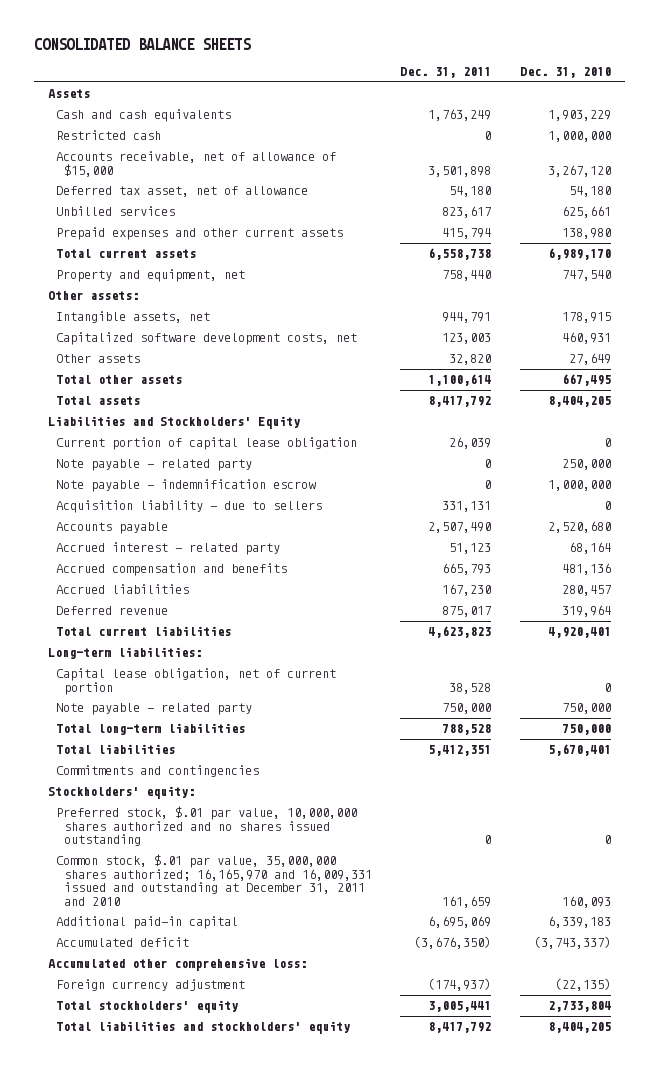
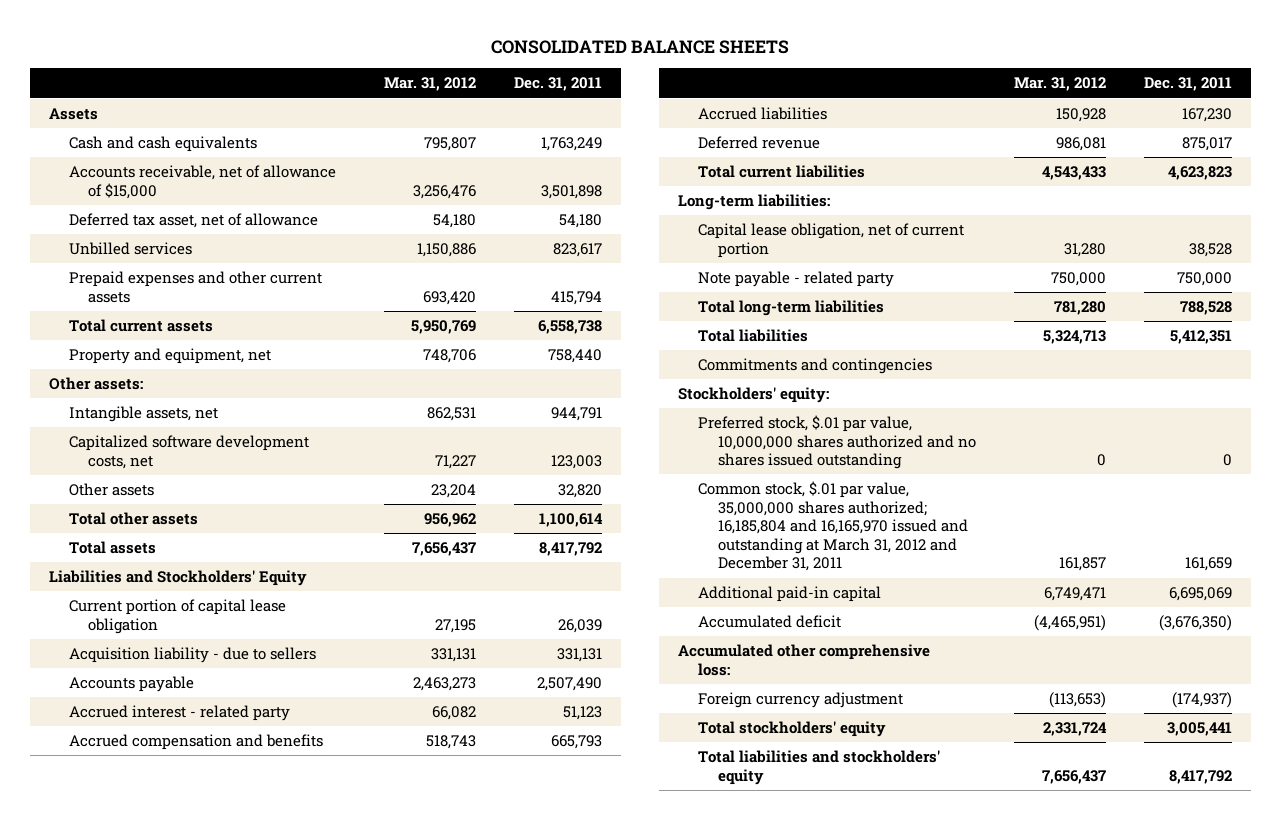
- | Dec. 31, 2011 | Dec. 31, 2010
+ | Mar. 31, 2012 | Dec. 31, 2011
- Restricted cash | 0 | 1,000,000
- Note payable - related party | 0 | 250,000
- Note payable - indemnification escrow | 0 | 1,000,000
- Common stock, $.01 par value, 35,000,000 shares authorized; 16,165,970 and 16,009,331 issued and outstanding at December 31, 2011 and 2010 | 161,659 | 160,093
+ Common stock, $.01 par value, 35,000,000 shares authorized; 16,185,804 and 16,165,970 issued and outstanding at March 31, 2012 and December 31, 2011 | 161,857 | 161,659

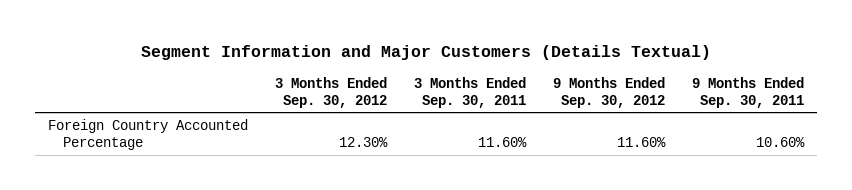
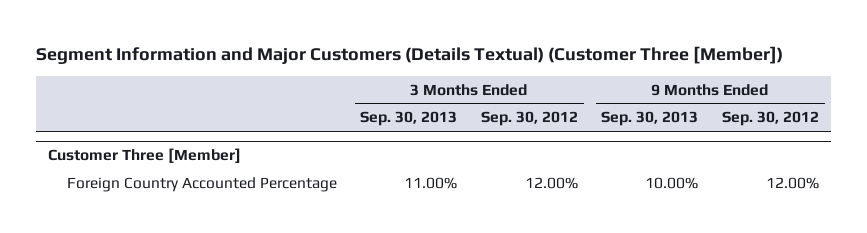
- Segment Information and Major Customers (Details Textual)
+ Segment Information and Major Customers (Details Textual) (Customer Three [Member])
- | 3 Months Ended Sep. 30, 2012 | 3 Months Ended Sep. 30, 2011 | 9 Months Ended Sep. 30, 2012 | 9 Months Ended Sep. 30, 2011
+ | 3 Months Ended Sep. 30, 2013 | 3 Months Ended Sep. 30, 2012 | 9 Months Ended Sep. 30, 2013 | 9 Months Ended Sep. 30, 2012
- Foreign Country Accounted Percentage | 12.30% | 11.60% | 11.60% | 10.60%
+ Customer Three [Member]
+ Foreign Country Accounted Percentage | 11.00% | 12.00% | 10.00% | 12.00%

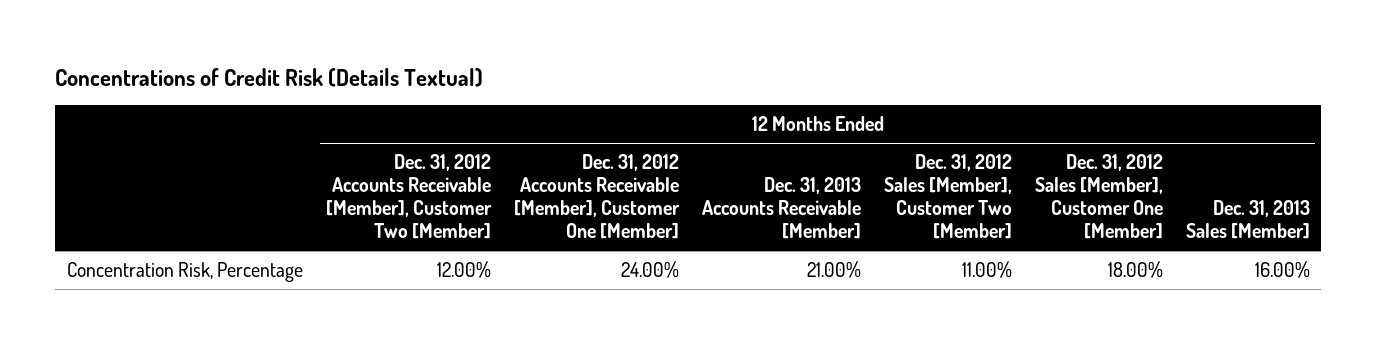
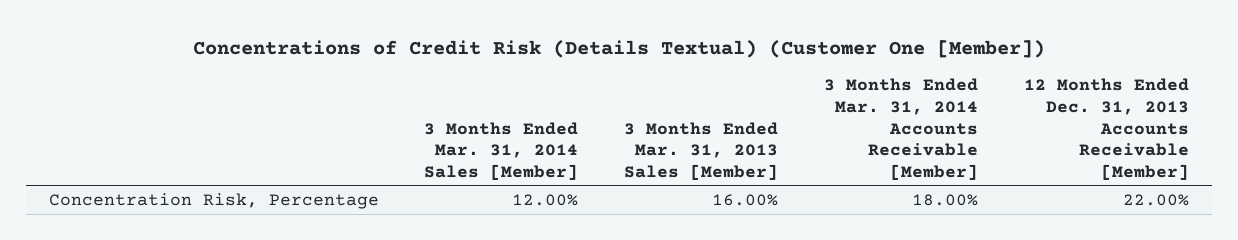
- Concentrations of Credit Risk (Details Textual)
+ Concentrations of Credit Risk (Details Textual) (Customer One [Member])
- | 12 Months Ended Dec. 31, 2012 Accounts Receivable [Member], Customer Two [Member] | 12 Months Ended Dec. 31, 2012 Accounts Receivable [Member], Customer One [Member] | 12 Months Ended Dec. 31, 2013 Accounts Receivable [Member] | 12 Months Ended Dec. 31, 2012 Sales [Member], Customer Two [Member] | 12 Months Ended Dec. 31, 2012 Sales [Member], Customer One [Member] | 12 Months Ended Dec. 31, 2013 Sales [Member]
+ | 3 Months Ended Mar. 31, 2014 Sales [Member] | 3 Months Ended Mar. 31, 2013 Sales [Member] | 3 Months Ended Mar. 31, 2014 Accounts Receivable [Member] | 12 Months Ended Dec. 31, 2013 Accounts Receivable [Member]
- Concentration Risk, Percentage | 12.00% | 24.00% | 21.00% | 11.00% | 18.00% | 16.00%
+ Concentration Risk, Percentage | 12.00% | 16.00% | 18.00% | 22.00%

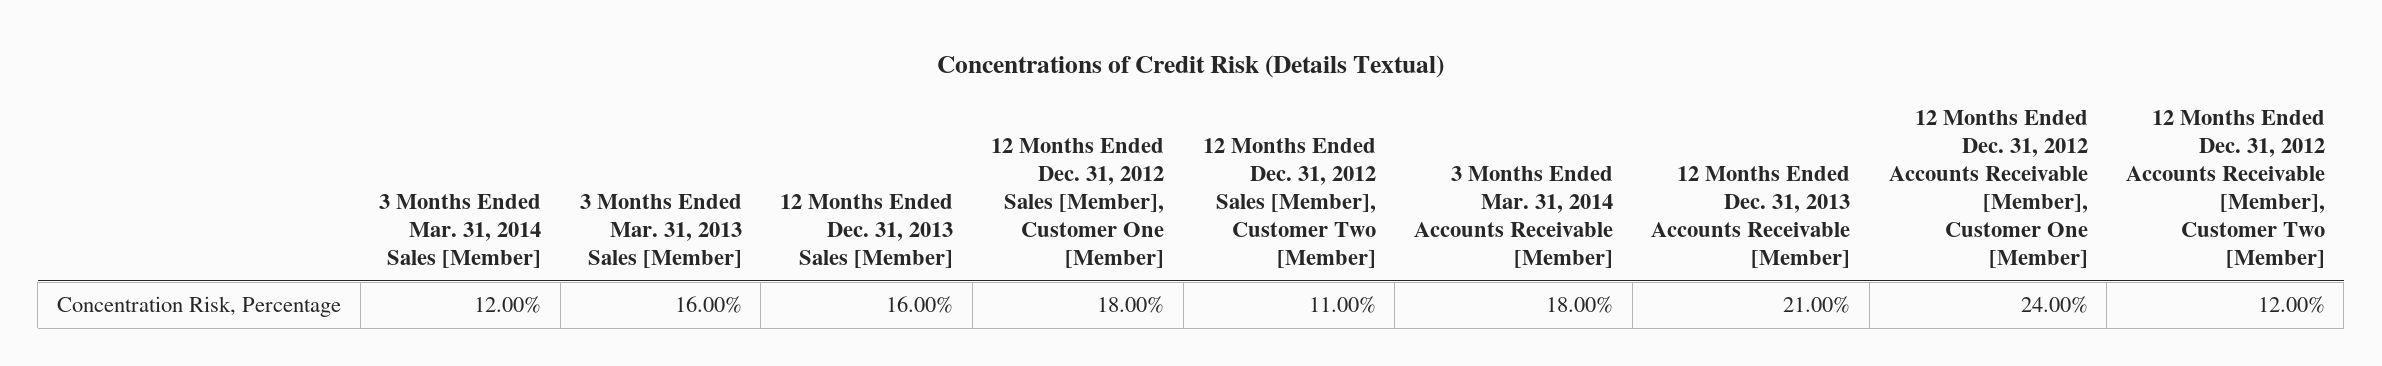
- Concentrations of Credit Risk (Details Textual) (Customer One [Member])
+ Concentrations of Credit Risk (Details Textual)
- | 3 Months Ended Mar. 31, 2014 Sales [Member] | 3 Months Ended Mar. 31, 2013 Sales [Member] | 3 Months Ended Mar. 31, 2014 Accounts Receivable [Member] | 12 Months Ended Dec. 31, 2013 Accounts Receivable [Member]
+ | 3 Months Ended Mar. 31, 2014 Sales [Member] | 3 Months Ended Mar. 31, 2013 Sales [Member] | 12 Months Ended Dec. 31, 2013 Sales [Member] | 12 Months Ended Dec. 31, 2012 Sales [Member], Customer One [Member] | 12 Months Ended Dec. 31, 2012 Sales [Member], Customer Two [Member] | 3 Months Ended Mar. 31, 2014 Accounts Receivable [Member] | 12 Months Ended Dec. 31, 2013 Accounts Receivable [Member] | 12 Months Ended Dec. 31, 2012 Accounts Receivable [Member], Customer One [Member] | 12 Months Ended Dec. 31, 2012 Accounts Receivable [Member], Customer Two [Member]
- Concentration Risk, Percentage | 12.00% | 16.00% | 18.00% | 22.00%
+ Concentration Risk, Percentage | 12.00% | 16.00% | 16.00% | 18.00% | 11.00% | 18.00% | 21.00% | 24.00% | 12.00%

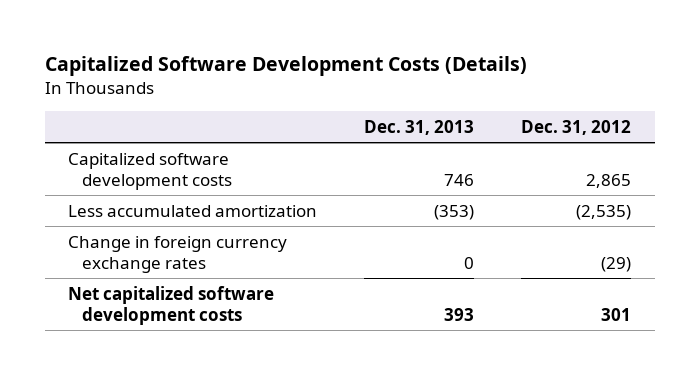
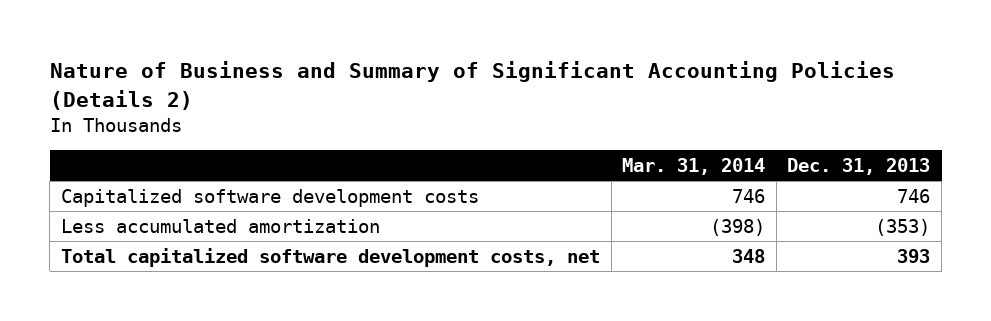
- Capitalized Software Development Costs (Details)
+ Nature of Business and Summary of Significant Accounting Policies (Details 2)
- | Dec. 31, 2013 | Dec. 31, 2012
+ | Mar. 31, 2014 | Dec. 31, 2013
- Change in foreign currency exchange rates | 0 | (29)
- Net capitalized software development costs | 393 | 301
+ Total capitalized software development costs, net | 348 | 393

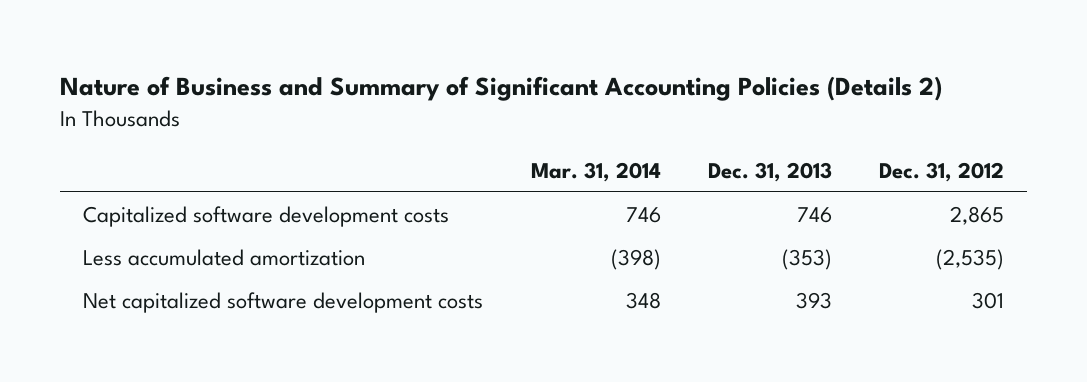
- | Mar. 31, 2014 | Dec. 31, 2013
+ | Mar. 31, 2014 | Dec. 31, 2013 | Dec. 31, 2012
- Total capitalized software development costs, net | 348 | 393
+ Net capitalized software development costs | 348 | 393 | 301

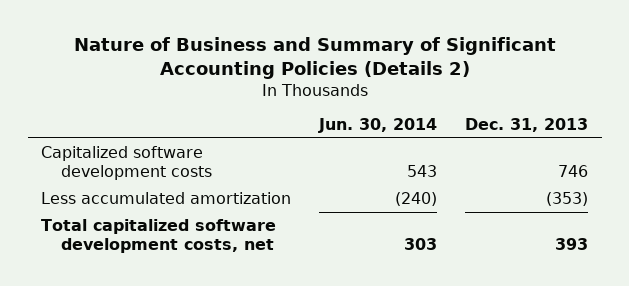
- | Mar. 31, 2014 | Dec. 31, 2013 | Dec. 31, 2012
+ | Jun. 30, 2014 | Dec. 31, 2013
- Net capitalized software development costs | 348 | 393 | 301
+ Total capitalized software development costs, net | 303 | 393

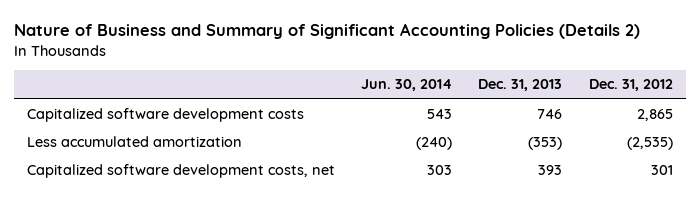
- | Jun. 30, 2014 | Dec. 31, 2013
+ | Jun. 30, 2014 | Dec. 31, 2013 | Dec. 31, 2012
- Total capitalized software development costs, net | 303 | 393
+ Capitalized software development costs, net | 303 | 393 | 301

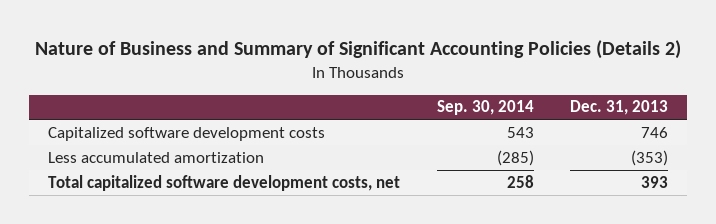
- | Jun. 30, 2014 | Dec. 31, 2013 | Dec. 31, 2012
+ | Sep. 30, 2014 | Dec. 31, 2013
- Capitalized software development costs, net | 303 | 393 | 301
+ Total capitalized software development costs, net | 258 | 393

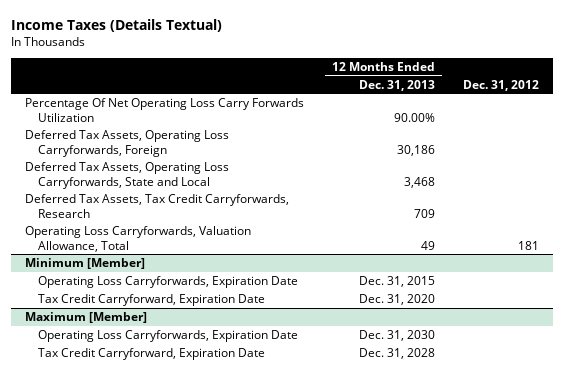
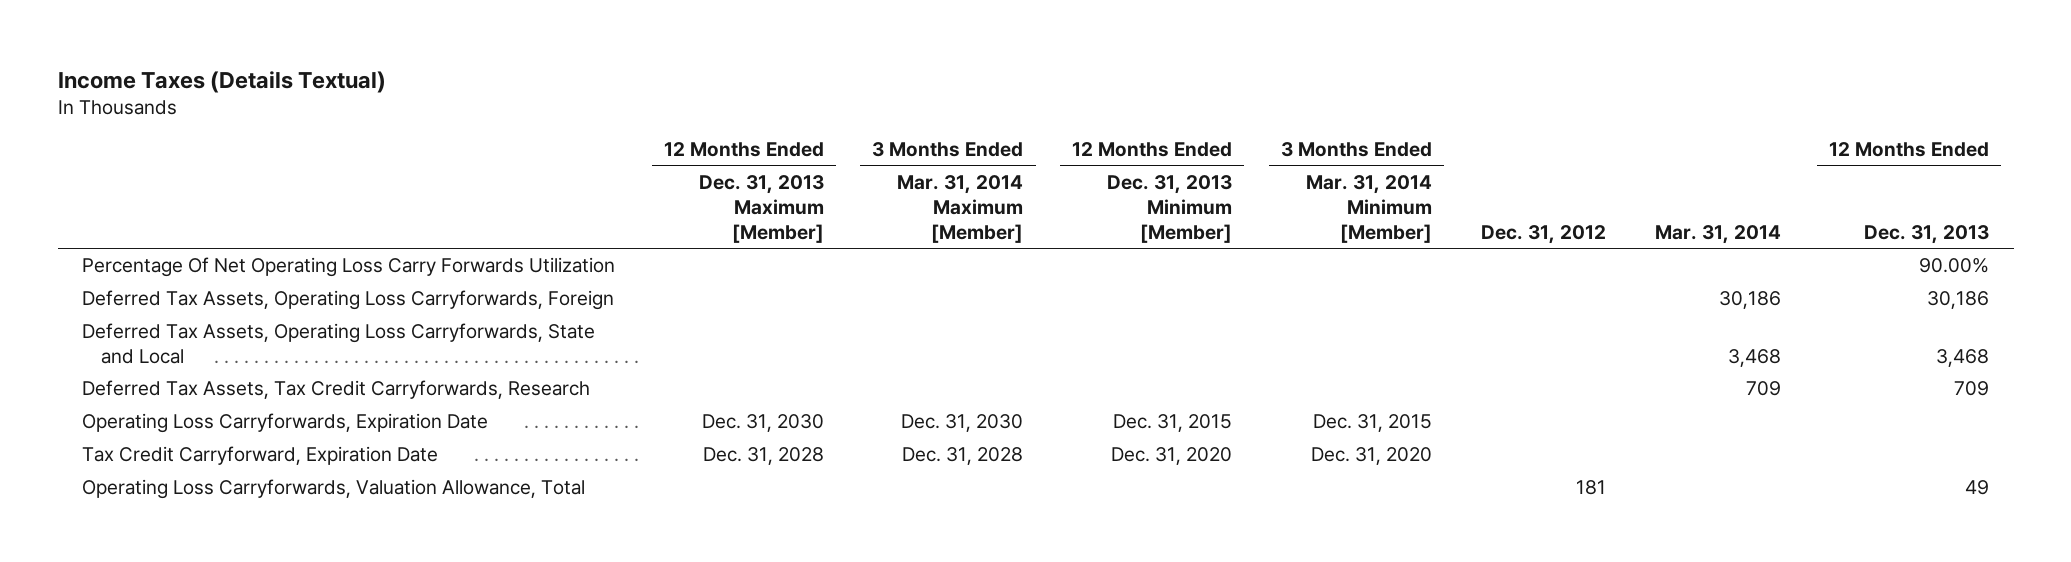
- | 12 Months Ended Dec. 31, 2013 | Dec. 31, 2012
+ | 12 Months Ended Dec. 31, 2013 Maximum [Member] | 3 Months Ended Mar. 31, 2014 Maximum [Member] | 12 Months Ended Dec. 31, 2013 Minimum [Member] | 3 Months Ended Mar. 31, 2014 Minimum [Member] | Dec. 31, 2012 | Mar. 31, 2014 | 12 Months Ended Dec. 31, 2013
+ Operating Loss Carryforwards, Expiration Date | Dec. 31, 2030 | Dec. 31, 2030 | Dec. 31, 2015 | Dec. 31, 2015 | | |
+ Tax Credit Carryforward, Expiration Date | Dec. 31, 2028 | Dec. 31, 2028 | Dec. 31, 2020 | Dec. 31, 2020 | | |
- Minimum [Member]
- Operating Loss Carryforwards, Expiration Date | Dec. 31, 2015 |
- Tax Credit Carryforward, Expiration Date | Dec. 31, 2020 |
- Maximum [Member]
- Operating Loss Carryforwards, Expiration Date | Dec. 31, 2030 |
- Tax Credit Carryforward, Expiration Date | Dec. 31, 2028 |

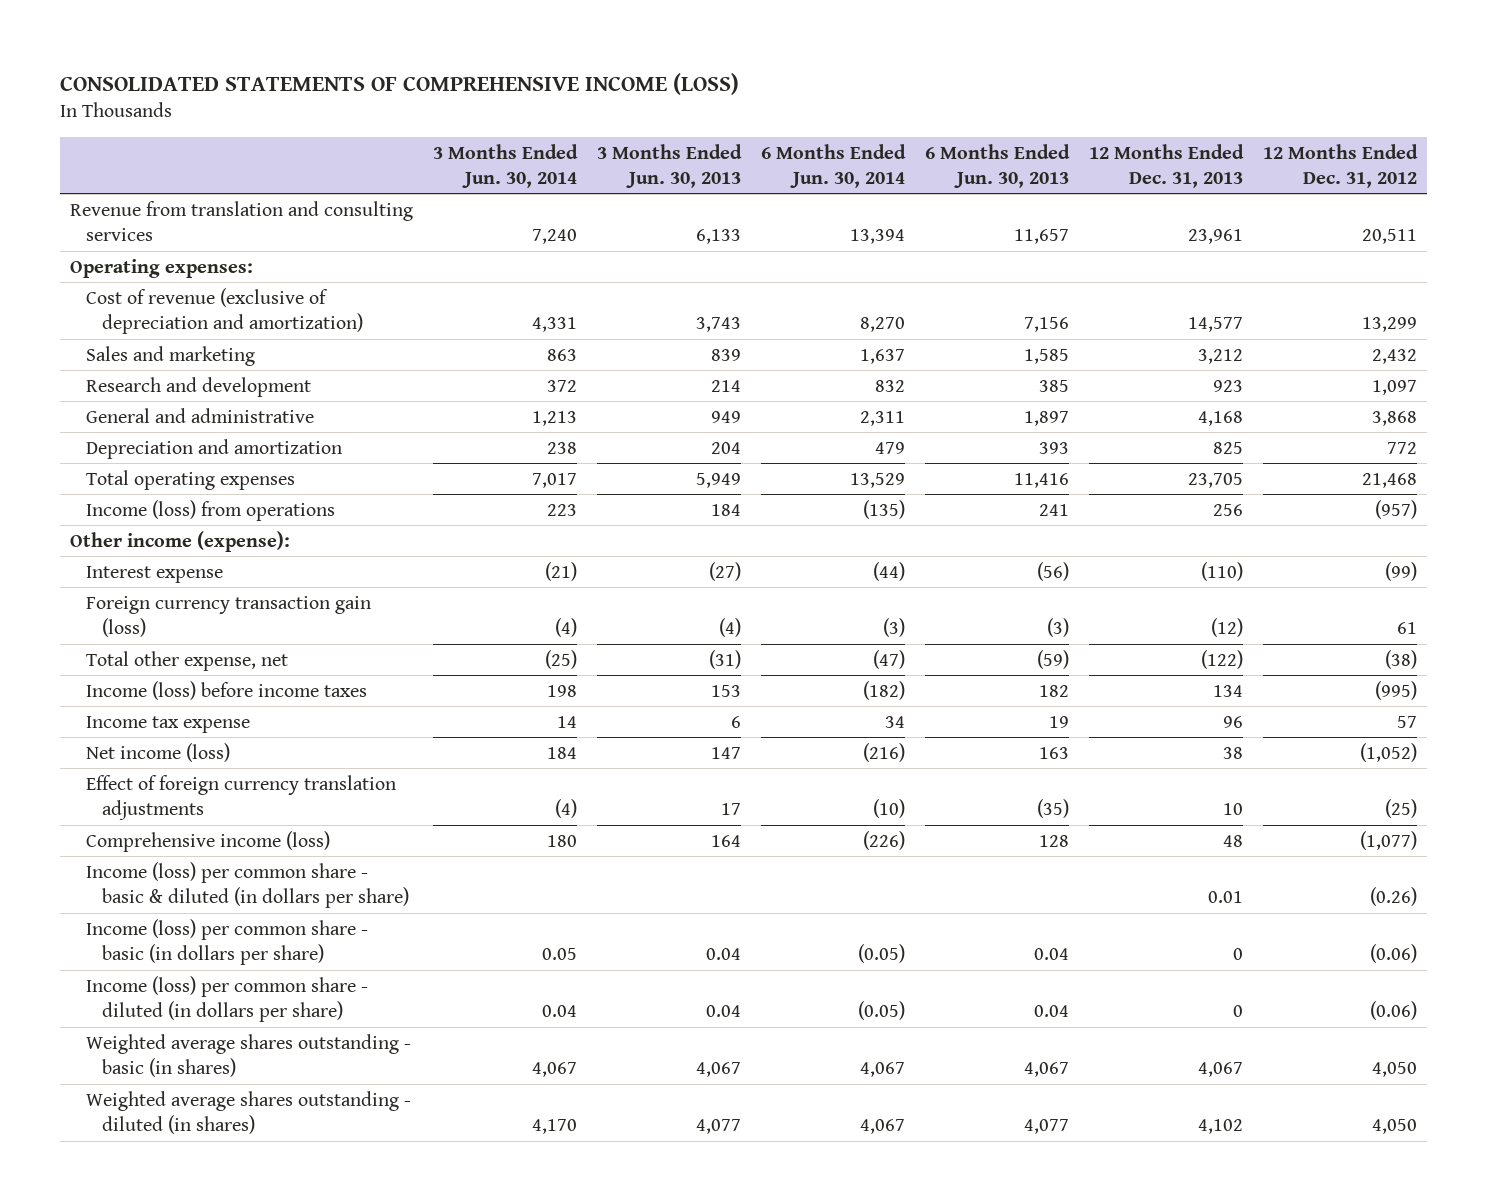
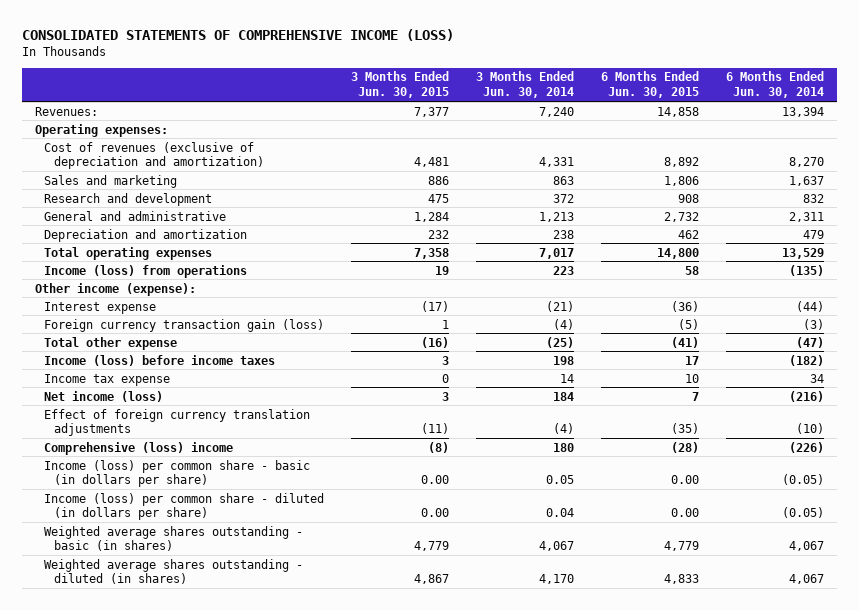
- | 3 Months Ended Jun. 30, 2014 | 3 Months Ended Jun. 30, 2013 | 6 Months Ended Jun. 30, 2014 | 6 Months Ended Jun. 30, 2013 | 12 Months Ended Dec. 31, 2013 | 12 Months Ended Dec. 31, 2012
+ | 3 Months Ended Jun. 30, 2015 | 3 Months Ended Jun. 30, 2014 | 6 Months Ended Jun. 30, 2015 | 6 Months Ended Jun. 30, 2014
- Revenue from translation and consulting services | 7,240 | 6,133 | 13,394 | 11,657 | 23,961 | 20,511
+ Revenues: | 7,377 | 7,240 | 14,858 | 13,394
- Cost of revenue (exclusive of depreciation and amortization) | 4,331 | 3,743 | 8,270 | 7,156 | 14,577 | 13,299
+ Cost of revenues (exclusive of depreciation and amortization) | 4,481 | 4,331 | 8,892 | 8,270
- Total other expense, net | (25) | (31) | (47) | (59) | (122) | (38)
+ Total other expense | (16) | (25) | (41) | (47)
- Comprehensive income (loss) | 180 | 164 | (226) | 128 | 48 | (1,077)
- Income (loss) per common share - basic & diluted (in dollars per share) | | | | | 0.01 | (0.26)
+ Comprehensive (loss) income | (8) | 180 | (28) | (226)

